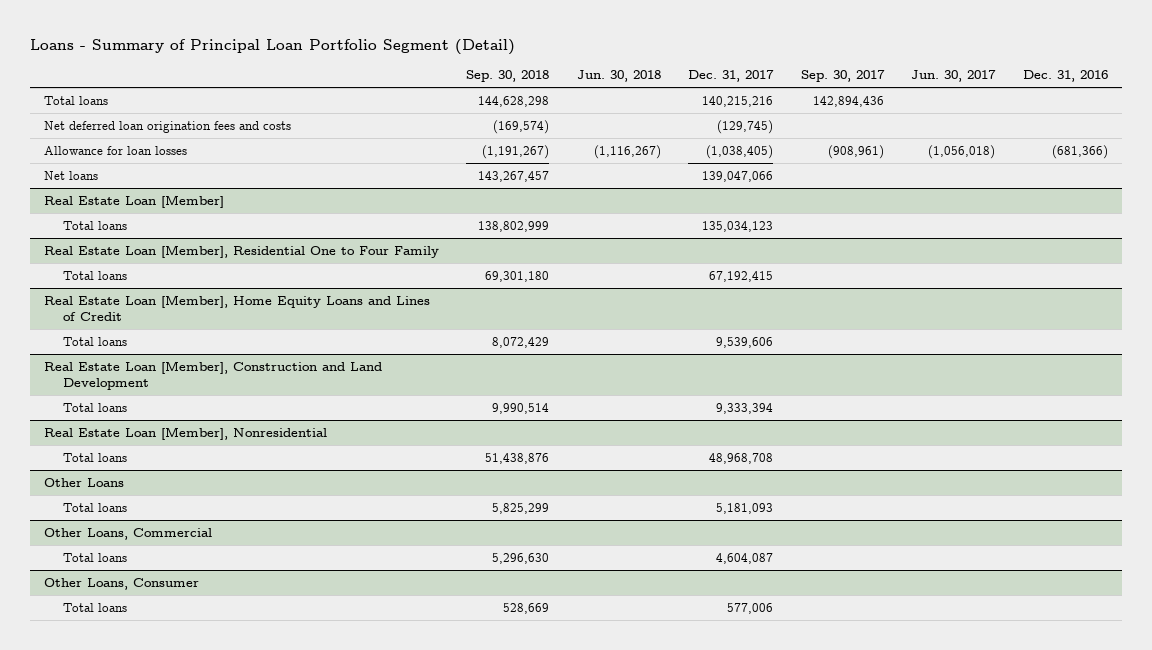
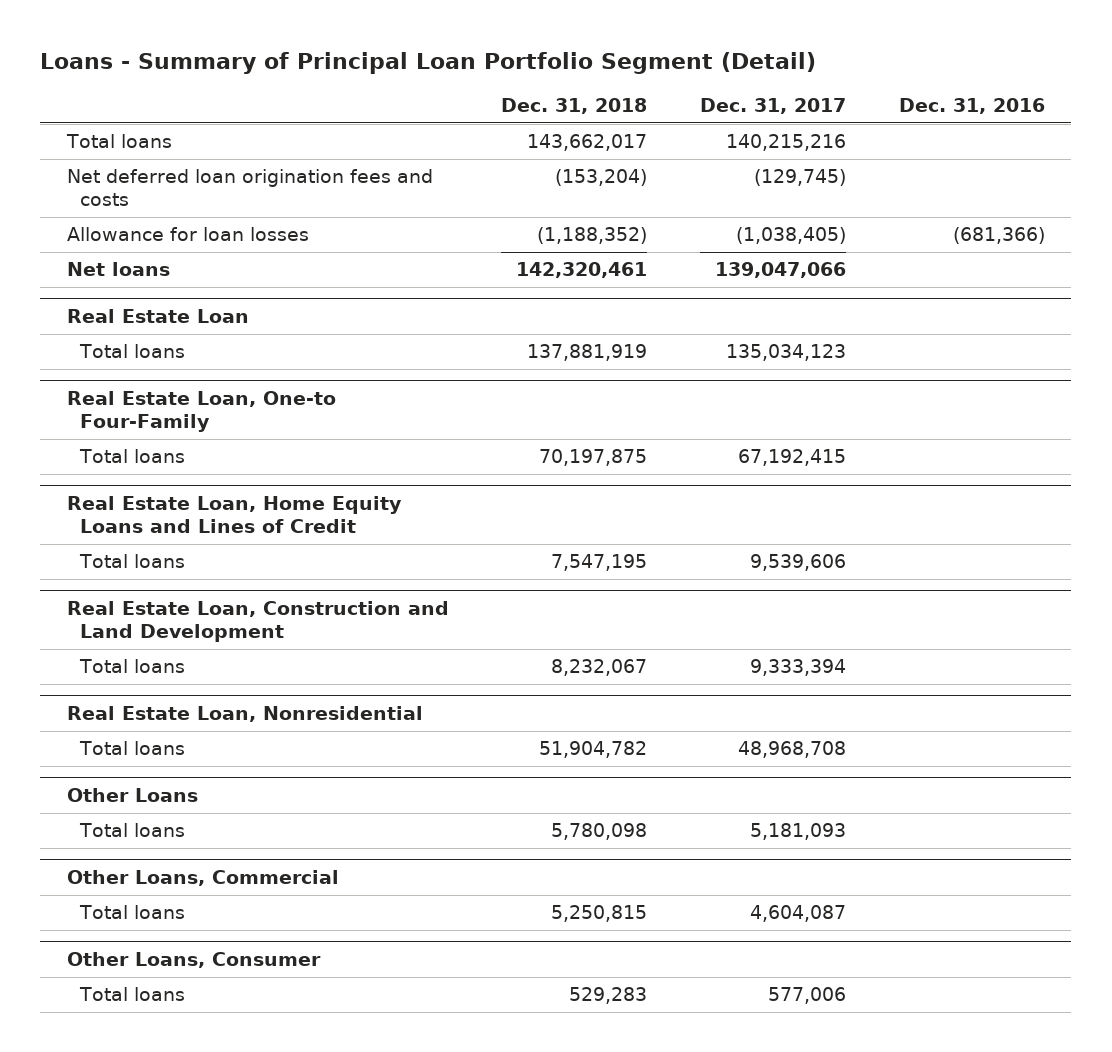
- | Sep. 30, 2018 | Jun. 30, 2018 | Dec. 31, 2017 | Sep. 30, 2017 | Jun. 30, 2017 | Dec. 31, 2016
+ | Dec. 31, 2018 | Dec. 31, 2017 | Dec. 31, 2016
- Real Estate Loan [Member]
+ Real Estate Loan
- Real Estate Loan [Member], Residential One to Four Family
+ Real Estate Loan, One-to Four-Family
- Real Estate Loan [Member], Home Equity Loans and Lines of Credit
+ Real Estate Loan, Home Equity Loans and Lines of Credit
- Real Estate Loan [Member], Construction and Land Development
+ Real Estate Loan, Construction and Land Development
- Real Estate Loan [Member], Nonresidential
+ Real Estate Loan, Nonresidential

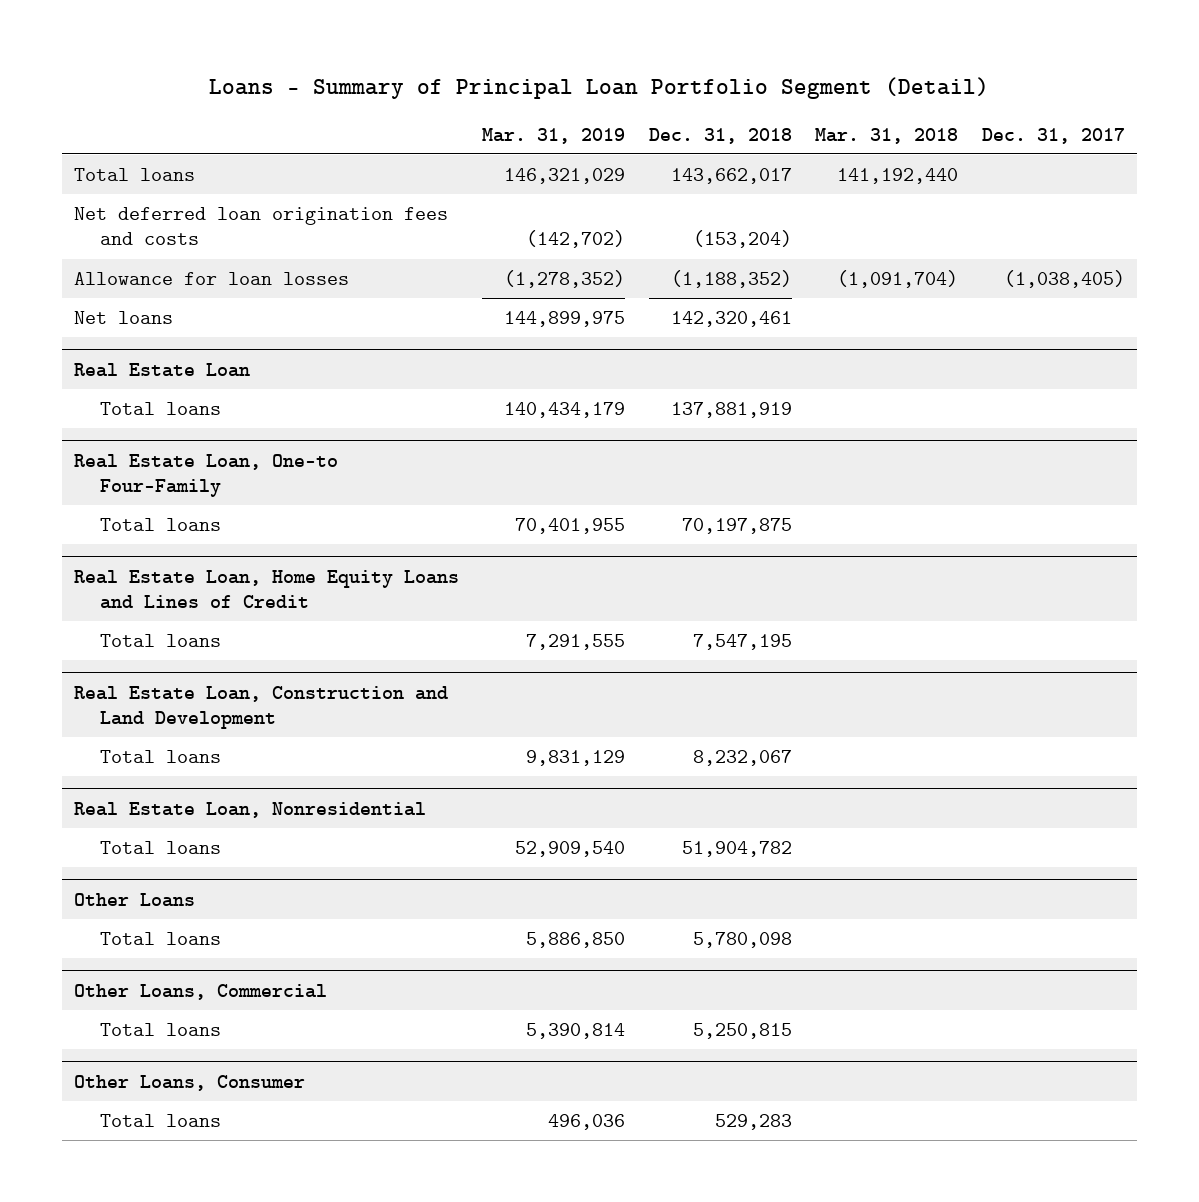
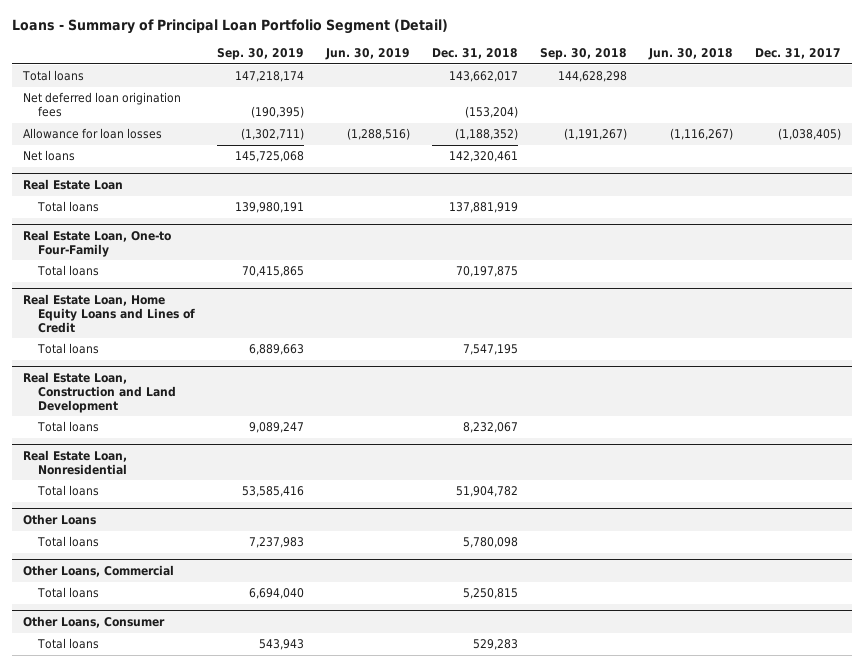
- | Mar. 31, 2019 | Dec. 31, 2018 | Mar. 31, 2018 | Dec. 31, 2017
+ | Sep. 30, 2019 | Jun. 30, 2019 | Dec. 31, 2018 | Sep. 30, 2018 | Jun. 30, 2018 | Dec. 31, 2017
- Net deferred loan origination fees and costs | (142,702) | (153,204) | |
+ Net deferred loan origination fees | (190,395) | | (153,204) | | |

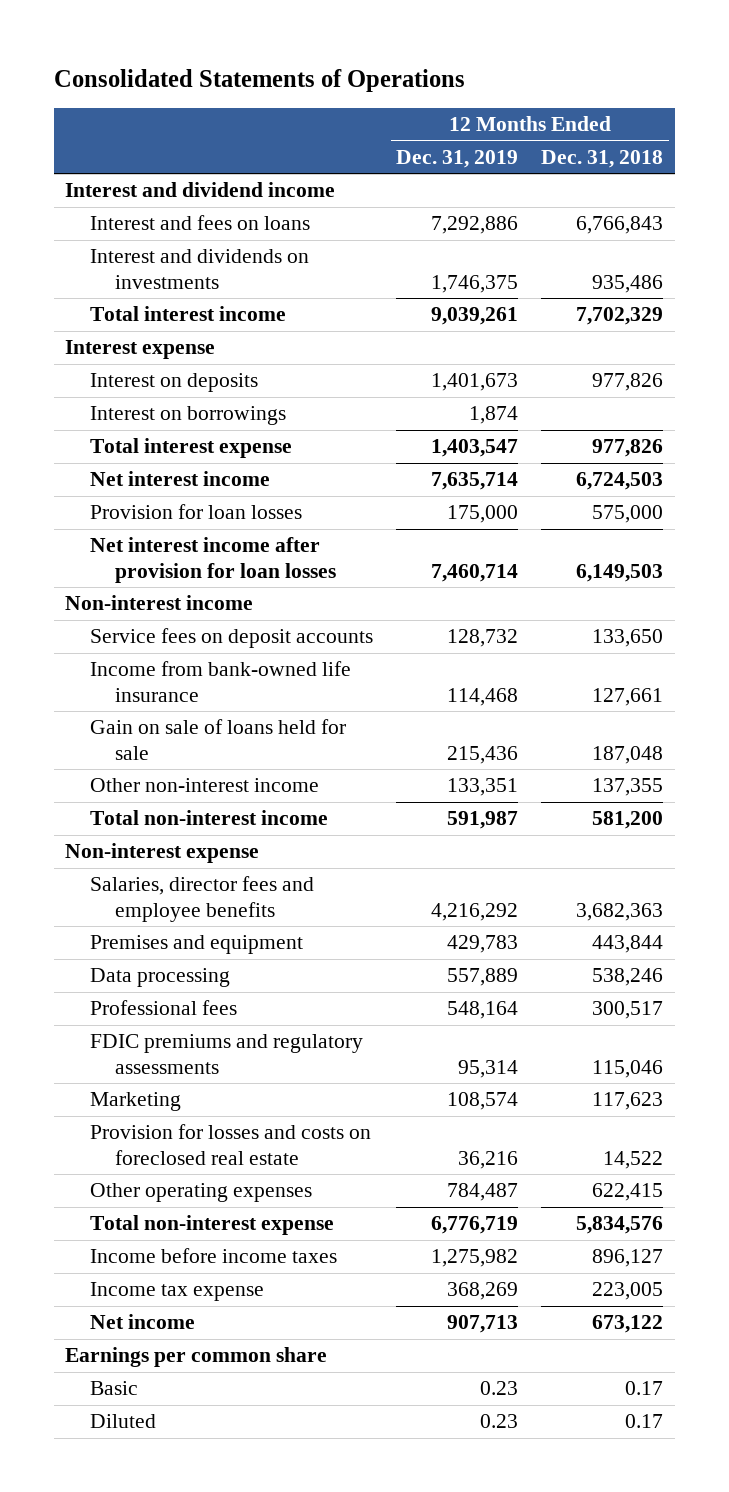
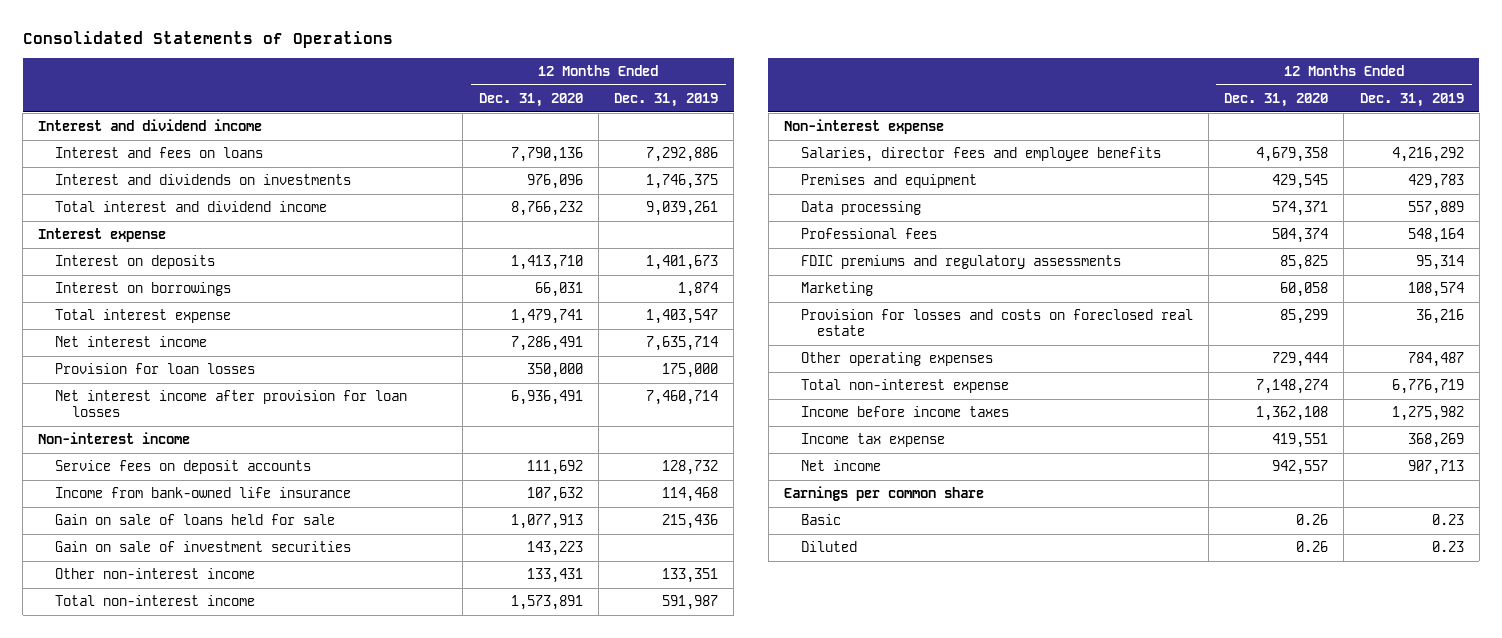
- | 12 Months Ended Dec. 31, 2019 | 12 Months Ended Dec. 31, 2018
+ | 12 Months Ended Dec. 31, 2020 | 12 Months Ended Dec. 31, 2019
- Total interest income | 9,039,261 | 7,702,329
+ Total interest and dividend income | 8,766,232 | 9,039,261
+ Gain on sale of investment securities | 143,223 |

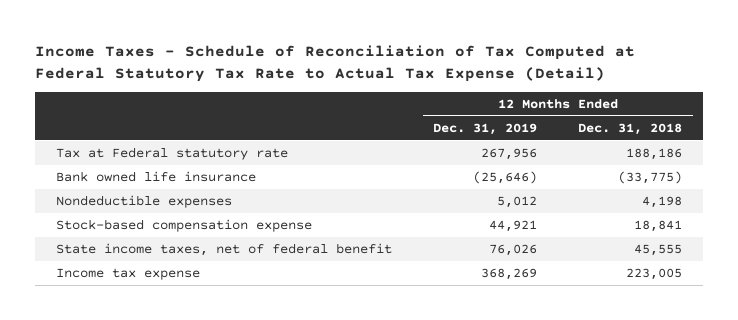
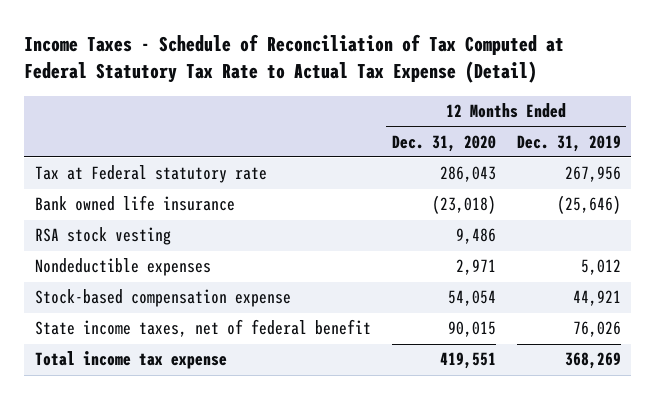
- | 12 Months Ended Dec. 31, 2019 | 12 Months Ended Dec. 31, 2018
+ | 12 Months Ended Dec. 31, 2020 | 12 Months Ended Dec. 31, 2019
+ RSA stock vesting | 9,486 |
- Income tax expense | 368,269 | 223,005
+ Total income tax expense | 419,551 | 368,269

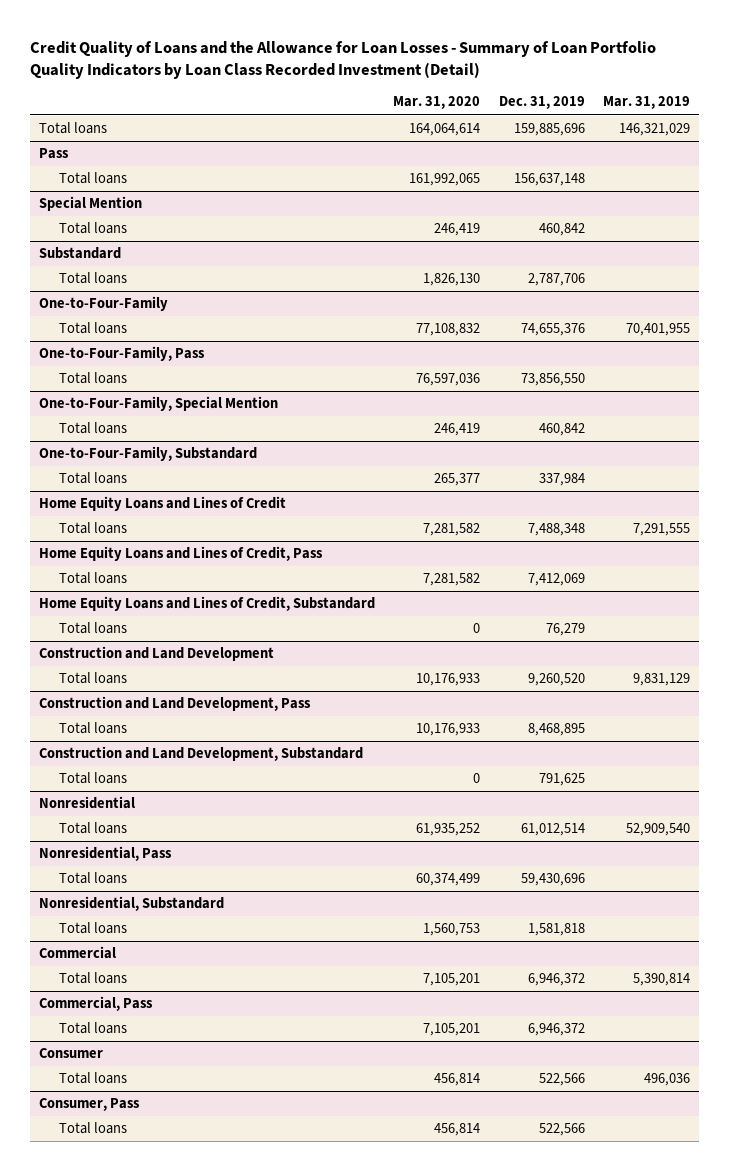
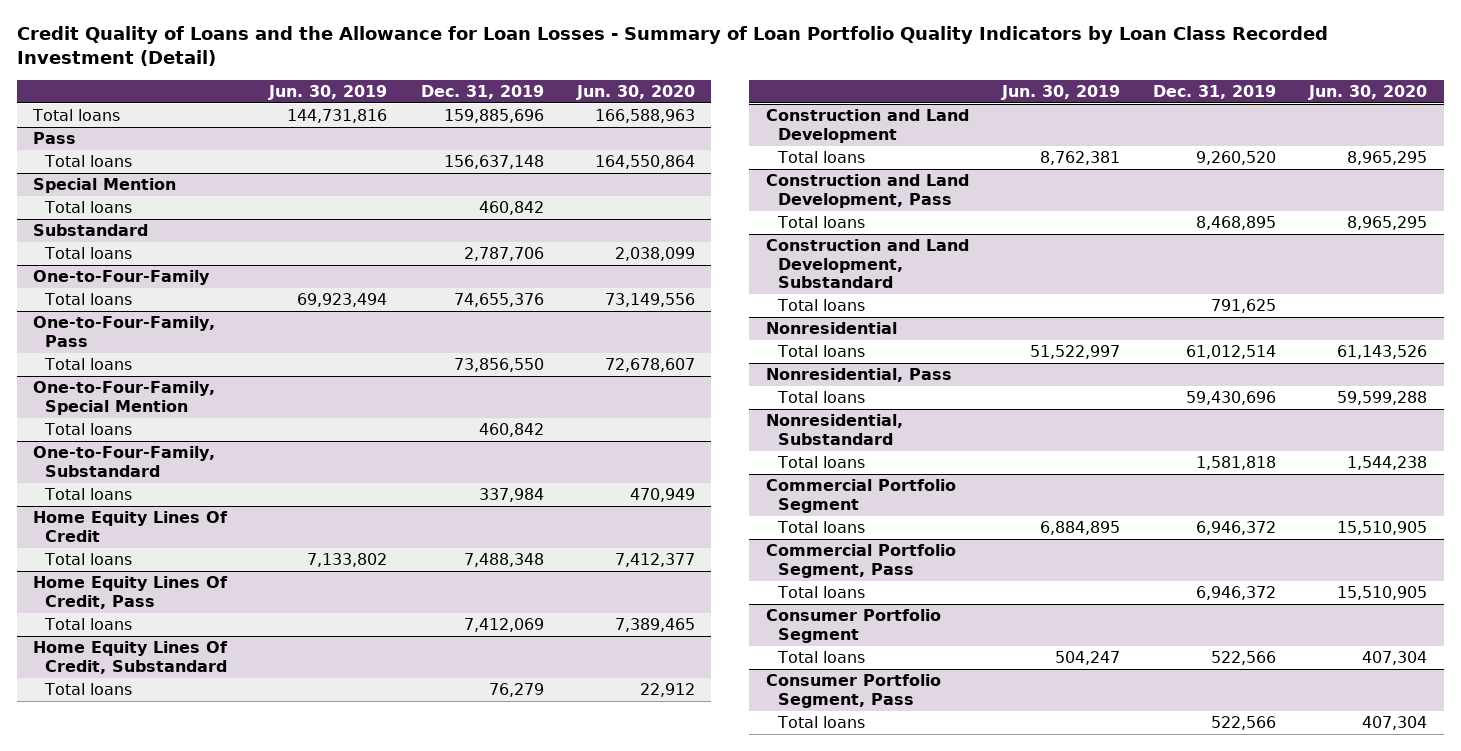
- | Mar. 31, 2020 | Dec. 31, 2019 | Mar. 31, 2019
+ | Jun. 30, 2019 | Dec. 31, 2019 | Jun. 30, 2020
- Home Equity Loans and Lines of Credit
+ Home Equity Lines Of Credit
- Home Equity Loans and Lines of Credit, Pass
+ Home Equity Lines Of Credit, Pass
- Home Equity Loans and Lines of Credit, Substandard
+ Home Equity Lines Of Credit, Substandard
- Commercial
+ Commercial Portfolio Segment
- Commercial, Pass
+ Commercial Portfolio Segment, Pass
- Consumer
+ Consumer Portfolio Segment
- Consumer, Pass
+ Consumer Portfolio Segment, Pass

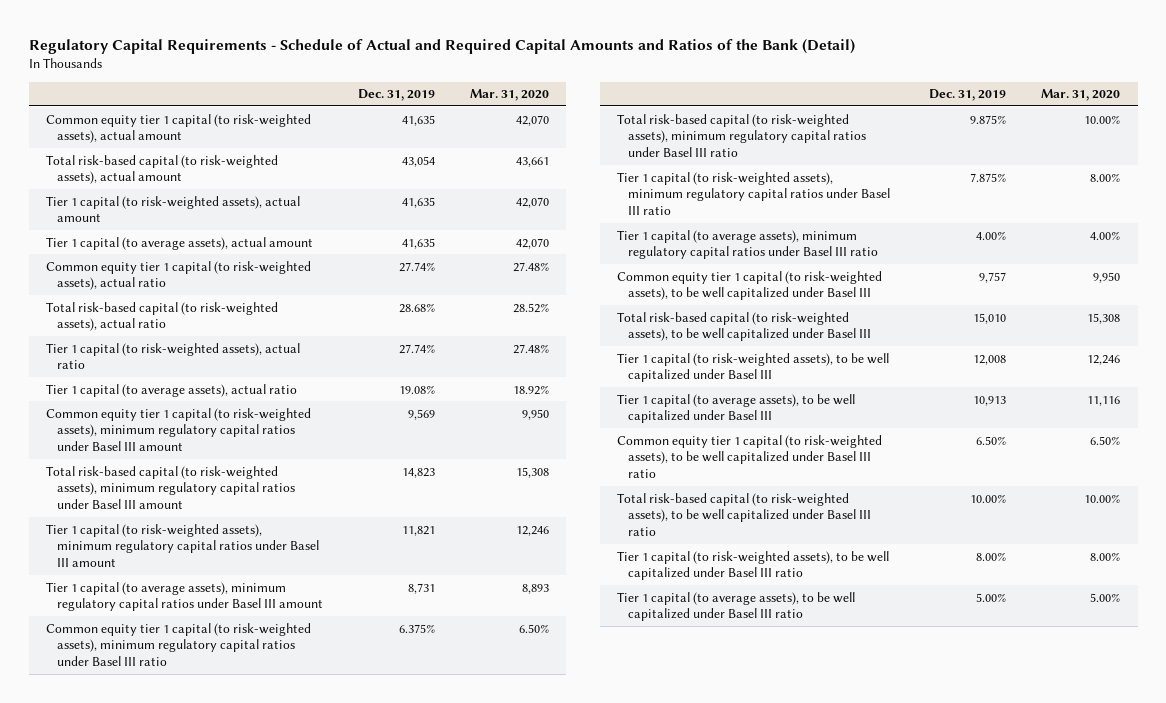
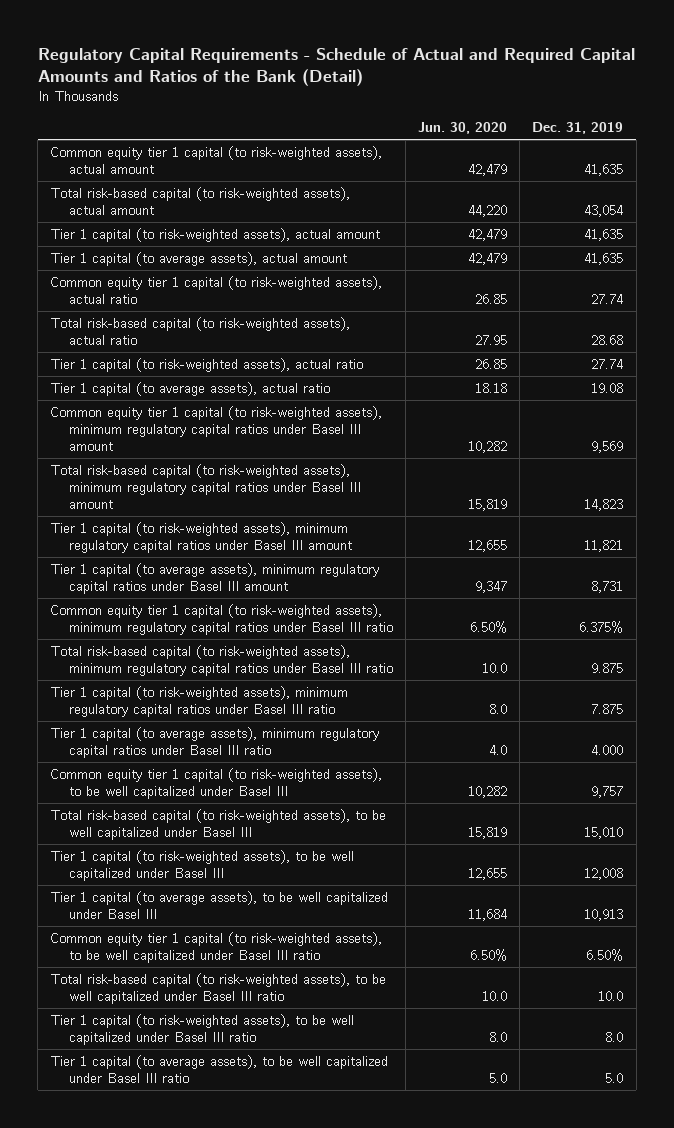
- | Dec. 31, 2019 | Mar. 31, 2020
+ | Jun. 30, 2020 | Dec. 31, 2019
- Common equity tier 1 capital (to risk-weighted assets), actual ratio | 27.74% | 27.48%
- Total risk-based capital (to risk-weighted assets), actual ratio | 28.68% | 28.52%
- Tier 1 capital (to risk-weighted assets), actual ratio | 27.74% | 27.48%
- Tier 1 capital (to average assets), actual ratio | 19.08% | 18.92%
+ Common equity tier 1 capital (to risk-weighted assets), actual ratio | 26.85 | 27.74
+ Total risk-based capital (to risk-weighted assets), actual ratio | 27.95 | 28.68
+ Tier 1 capital (to risk-weighted assets), actual ratio | 26.85 | 27.74
+ Tier 1 capital (to average assets), actual ratio | 18.18 | 19.08
- Total risk-based capital (to risk-weighted assets), minimum regulatory capital ratios under Basel III ratio | 9.875% | 10.00%
- Tier 1 capital (to risk-weighted assets), minimum regulatory capital ratios under Basel III ratio | 7.875% | 8.00%
- Tier 1 capital (to average assets), minimum regulatory capital ratios under Basel III ratio | 4.00% | 4.00%
+ Total risk-based capital (to risk-weighted assets), minimum regulatory capital ratios under Basel III ratio | 10.0 | 9.875
+ Tier 1 capital (to risk-weighted assets), minimum regulatory capital ratios under Basel III ratio | 8.0 | 7.875
+ Tier 1 capital (to average assets), minimum regulatory capital ratios under Basel III ratio | 4.0 | 4.000
- Total risk-based capital (to risk-weighted assets), to be well capitalized under Basel III ratio | 10.00% | 10.00%
- Tier 1 capital (to risk-weighted assets), to be well capitalized under Basel III ratio | 8.00% | 8.00%
- Tier 1 capital (to average assets), to be well capitalized under Basel III ratio | 5.00% | 5.00%
+ Total risk-based capital (to risk-weighted assets), to be well capitalized under Basel III ratio | 10.0 | 10.0
+ Tier 1 capital (to risk-weighted assets), to be well capitalized under Basel III ratio | 8.0 | 8.0
+ Tier 1 capital (to average assets), to be well capitalized under Basel III ratio | 5.0 | 5.0

